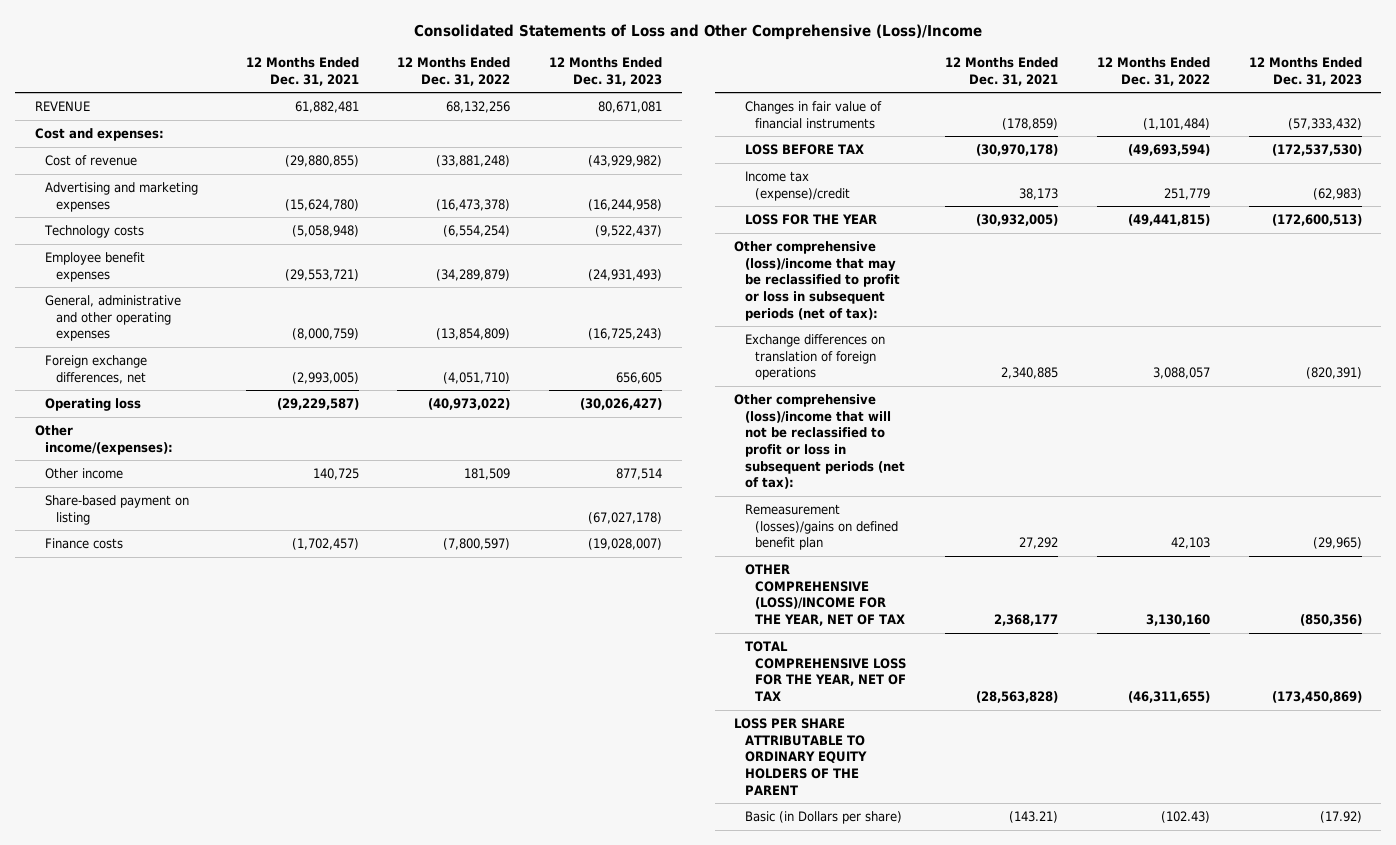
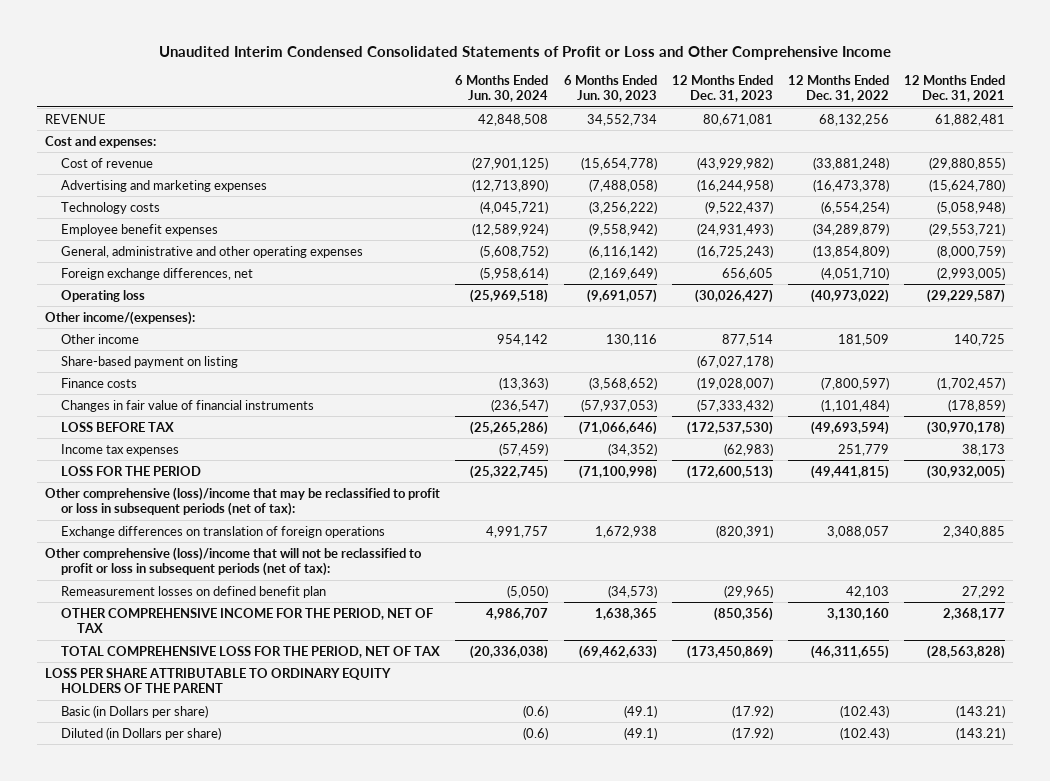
- Consolidated Statements of Loss and Other Comprehensive (Loss)/Income
+ Unaudited Interim Condensed Consolidated Statements of Profit or Loss and Other Comprehensive Income
- | 12 Months Ended Dec. 31, 2021 | 12 Months Ended Dec. 31, 2022 | 12 Months Ended Dec. 31, 2023
+ | 6 Months Ended Jun. 30, 2024 | 6 Months Ended Jun. 30, 2023 | 12 Months Ended Dec. 31, 2023 | 12 Months Ended Dec. 31, 2022 | 12 Months Ended Dec. 31, 2021
- Income tax (expense)/credit | 38,173 | 251,779 | (62,983)
- LOSS FOR THE YEAR | (30,932,005) | (49,441,815) | (172,600,513)
+ Income tax expenses | (57,459) | (34,352) | (62,983) | 251,779 | 38,173
+ LOSS FOR THE PERIOD | (25,322,745) | (71,100,998) | (172,600,513) | (49,441,815) | (30,932,005)
- Remeasurement (losses)/gains on defined benefit plan | 27,292 | 42,103 | (29,965)
- OTHER COMPREHENSIVE (LOSS)/INCOME FOR THE YEAR, NET OF TAX | 2,368,177 | 3,130,160 | (850,356)
- TOTAL COMPREHENSIVE LOSS FOR THE YEAR, NET OF TAX | (28,563,828) | (46,311,655) | (173,450,869)
+ Remeasurement losses on defined benefit plan | (5,050) | (34,573) | (29,965) | 42,103 | 27,292
+ OTHER COMPREHENSIVE INCOME FOR THE PERIOD, NET OF TAX | 4,986,707 | 1,638,365 | (850,356) | 3,130,160 | 2,368,177
+ TOTAL COMPREHENSIVE LOSS FOR THE PERIOD, NET OF TAX | (20,336,038) | (69,462,633) | (173,450,869) | (46,311,655) | (28,563,828)
+ Diluted (in Dollars per share) | (0.6) | (49.1) | (17.92) | (102.43) | (143.21)

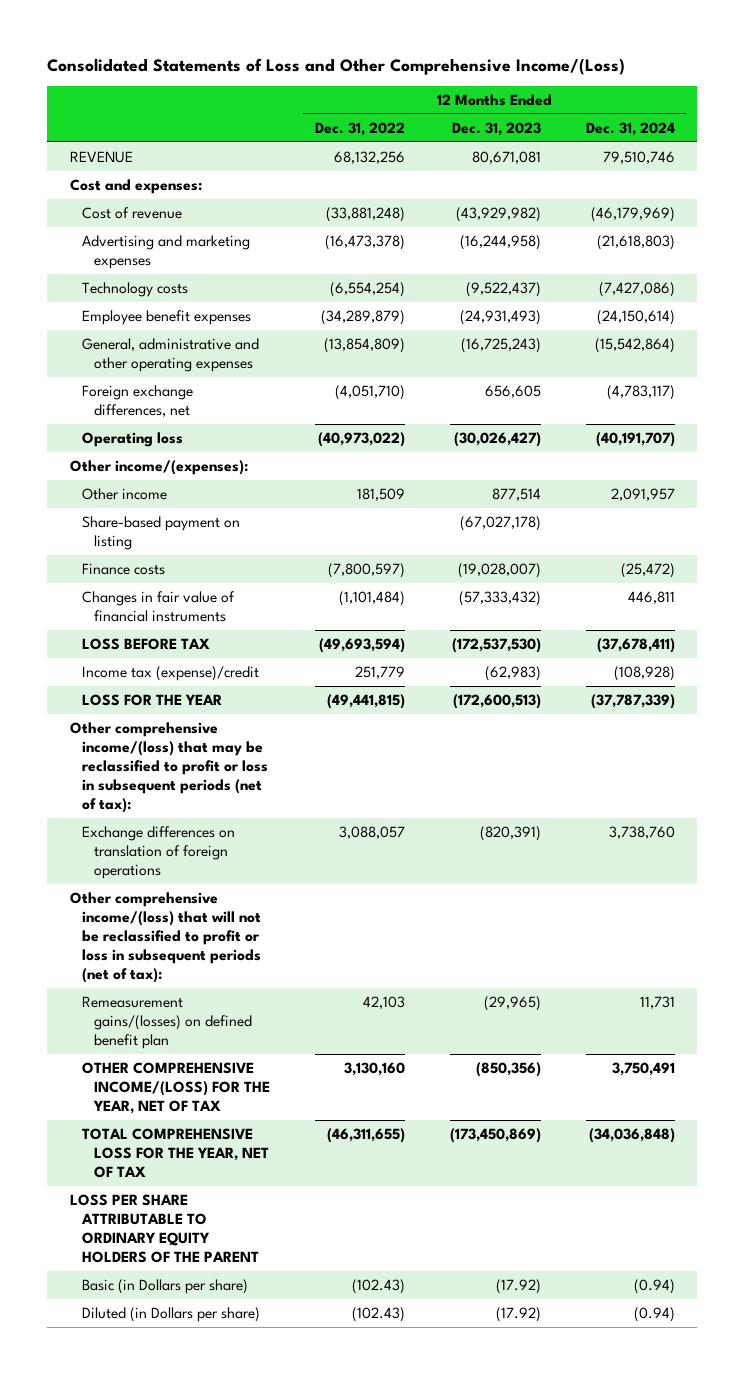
- Unaudited Interim Condensed Consolidated Statements of Profit or Loss and Other Comprehensive Income
+ Consolidated Statements of Loss and Other Comprehensive Income/(Loss)
- | 6 Months Ended Jun. 30, 2024 | 6 Months Ended Jun. 30, 2023 | 12 Months Ended Dec. 31, 2023 | 12 Months Ended Dec. 31, 2022 | 12 Months Ended Dec. 31, 2021
+ | 12 Months Ended Dec. 31, 2022 | 12 Months Ended Dec. 31, 2023 | 12 Months Ended Dec. 31, 2024
- Income tax expenses | (57,459) | (34,352) | (62,983) | 251,779 | 38,173
- LOSS FOR THE PERIOD | (25,322,745) | (71,100,998) | (172,600,513) | (49,441,815) | (30,932,005)
- Other comprehensive (loss)/income that may be reclassified to profit or loss in subsequent periods (net of tax):
+ Income tax (expense)/credit | 251,779 | (62,983) | (108,928)
+ LOSS FOR THE YEAR | (49,441,815) | (172,600,513) | (37,787,339)
+ Other comprehensive income/(loss) that may be reclassified to profit or loss in subsequent periods (net of tax):
- Other comprehensive (loss)/income that will not be reclassified to profit or loss in subsequent periods (net of tax):
- Remeasurement losses on defined benefit plan | (5,050) | (34,573) | (29,965) | 42,103 | 27,292
- OTHER COMPREHENSIVE INCOME FOR THE PERIOD, NET OF TAX | 4,986,707 | 1,638,365 | (850,356) | 3,130,160 | 2,368,177
- TOTAL COMPREHENSIVE LOSS FOR THE PERIOD, NET OF TAX | (20,336,038) | (69,462,633) | (173,450,869) | (46,311,655) | (28,563,828)
+ Other comprehensive income/(loss) that will not be reclassified to profit or loss in subsequent periods (net of tax):
+ Remeasurement gains/(losses) on defined benefit plan | 42,103 | (29,965) | 11,731
+ OTHER COMPREHENSIVE INCOME/(LOSS) FOR THE YEAR, NET OF TAX | 3,130,160 | (850,356) | 3,750,491
+ TOTAL COMPREHENSIVE LOSS FOR THE YEAR, NET OF TAX | (46,311,655) | (173,450,869) | (34,036,848)

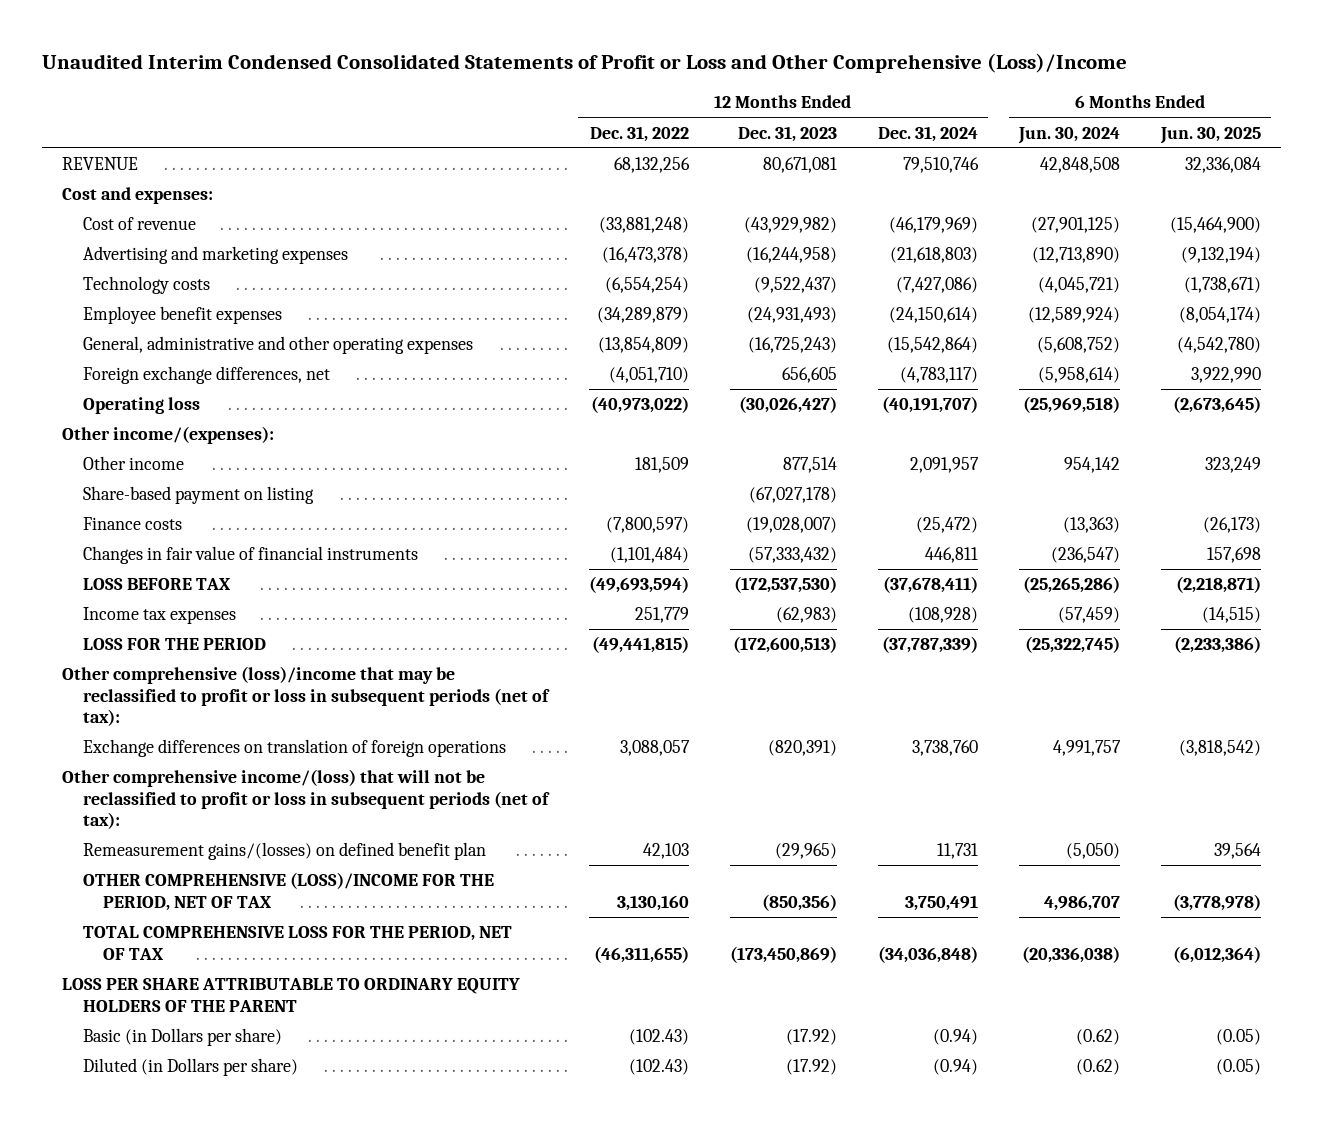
- Consolidated Statements of Loss and Other Comprehensive Income/(Loss)
+ Unaudited Interim Condensed Consolidated Statements of Profit or Loss and Other Comprehensive (Loss)/Income
- | 12 Months Ended Dec. 31, 2022 | 12 Months Ended Dec. 31, 2023 | 12 Months Ended Dec. 31, 2024
+ | 12 Months Ended Dec. 31, 2022 | 12 Months Ended Dec. 31, 2023 | 12 Months Ended Dec. 31, 2024 | 6 Months Ended Jun. 30, 2024 | 6 Months Ended Jun. 30, 2025
- Income tax (expense)/credit | 251,779 | (62,983) | (108,928)
- LOSS FOR THE YEAR | (49,441,815) | (172,600,513) | (37,787,339)
- Other comprehensive income/(loss) that may be reclassified to profit or loss in subsequent periods (net of tax):
+ Income tax expenses | 251,779 | (62,983) | (108,928) | (57,459) | (14,515)
+ LOSS FOR THE PERIOD | (49,441,815) | (172,600,513) | (37,787,339) | (25,322,745) | (2,233,386)
+ Other comprehensive (loss)/income that may be reclassified to profit or loss in subsequent periods (net of tax):
- OTHER COMPREHENSIVE INCOME/(LOSS) FOR THE YEAR, NET OF TAX | 3,130,160 | (850,356) | 3,750,491
- TOTAL COMPREHENSIVE LOSS FOR THE YEAR, NET OF TAX | (46,311,655) | (173,450,869) | (34,036,848)
+ OTHER COMPREHENSIVE (LOSS)/INCOME FOR THE PERIOD, NET OF TAX | 3,130,160 | (850,356) | 3,750,491 | 4,986,707 | (3,778,978)
+ TOTAL COMPREHENSIVE LOSS FOR THE PERIOD, NET OF TAX | (46,311,655) | (173,450,869) | (34,036,848) | (20,336,038) | (6,012,364)

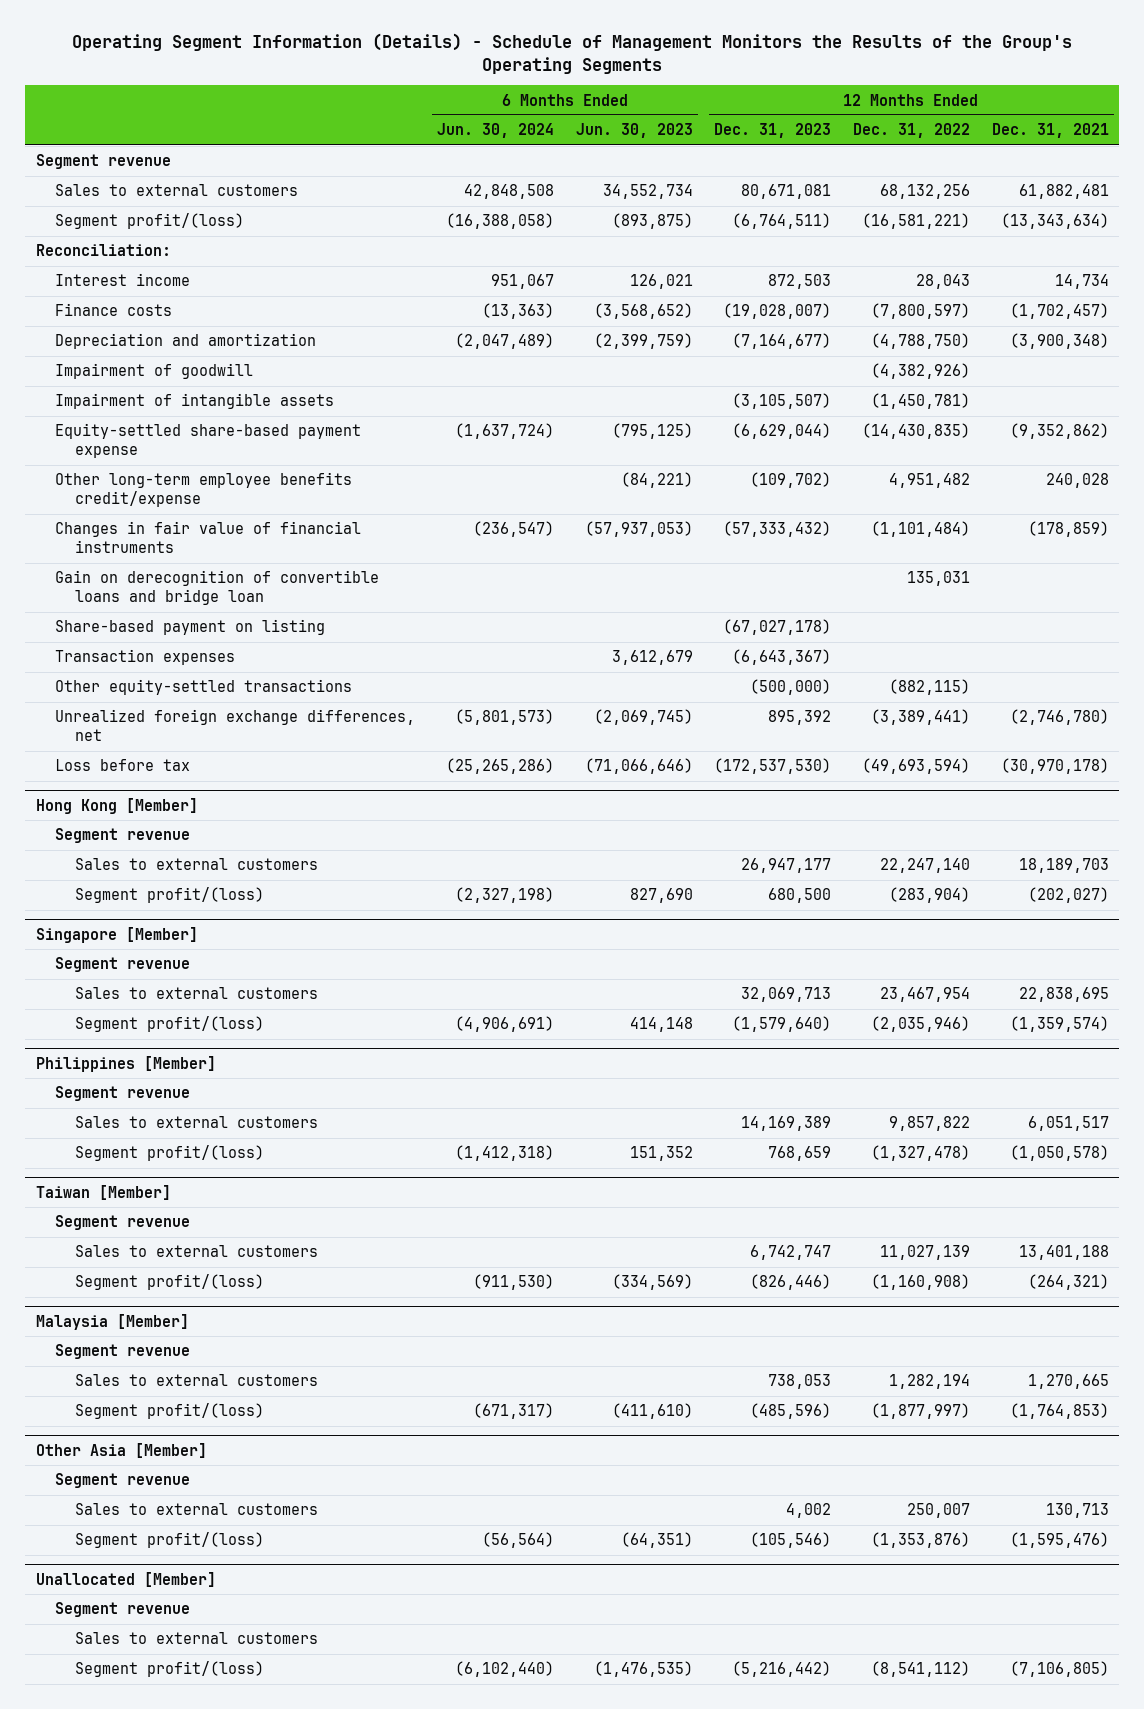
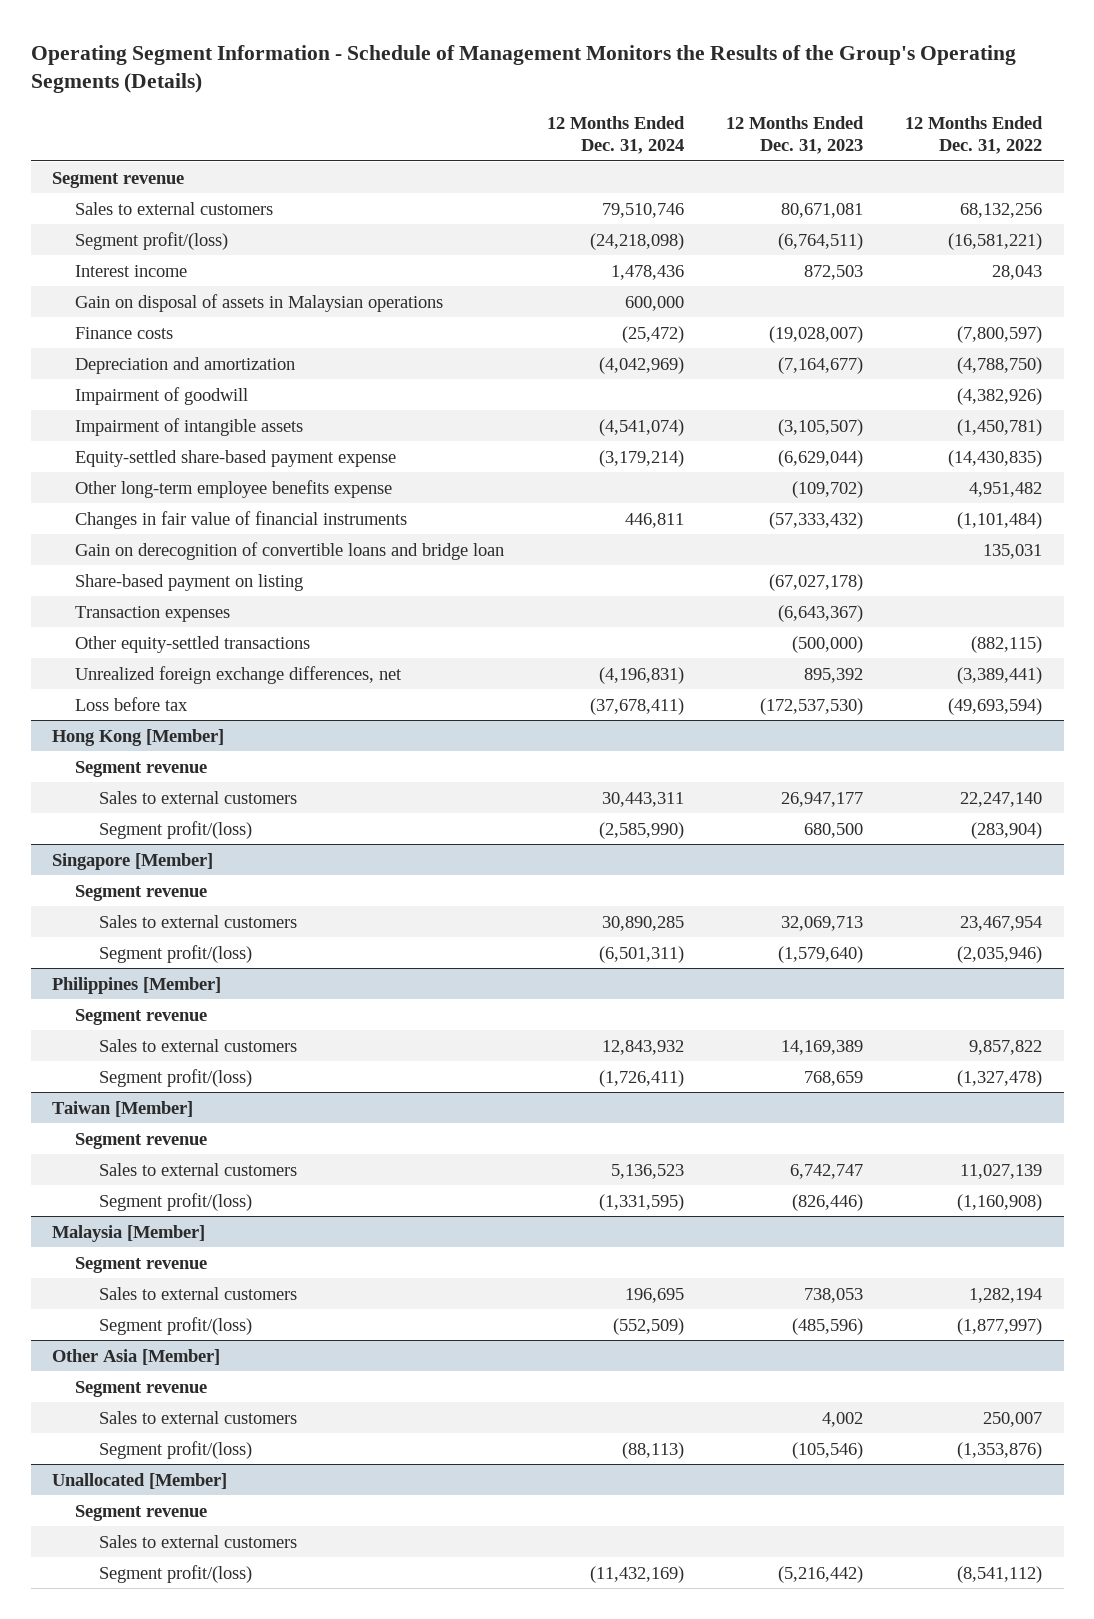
- Operating Segment Information (Details) - Schedule of Management Monitors the Results of the Group's Operating Segments
+ Operating Segment Information - Schedule of Management Monitors the Results of the Group's Operating Segments (Details)
- | 6 Months Ended Jun. 30, 2024 | 6 Months Ended Jun. 30, 2023 | 12 Months Ended Dec. 31, 2023 | 12 Months Ended Dec. 31, 2022 | 12 Months Ended Dec. 31, 2021
+ | 12 Months Ended Dec. 31, 2024 | 12 Months Ended Dec. 31, 2023 | 12 Months Ended Dec. 31, 2022
- Reconciliation:
+ Gain on disposal of assets in Malaysian operations | 600,000 | |
- Other long-term employee benefits credit/expense | | (84,221) | (109,702) | 4,951,482 | 240,028
+ Other long-term employee benefits expense | | (109,702) | 4,951,482

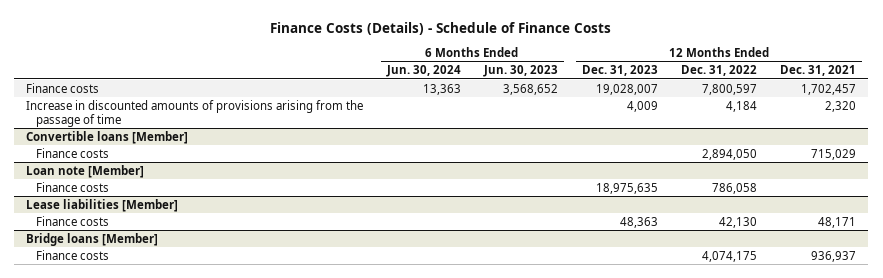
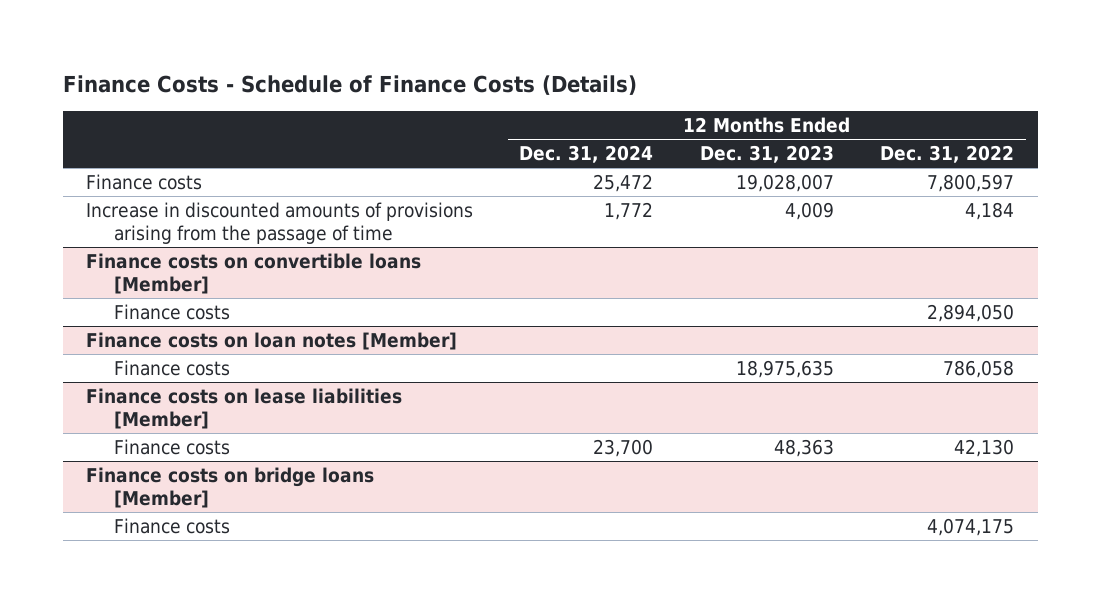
- Finance Costs (Details) - Schedule of Finance Costs
+ Finance Costs - Schedule of Finance Costs (Details)
- | 6 Months Ended Jun. 30, 2024 | 6 Months Ended Jun. 30, 2023 | 12 Months Ended Dec. 31, 2023 | 12 Months Ended Dec. 31, 2022 | 12 Months Ended Dec. 31, 2021
+ | 12 Months Ended Dec. 31, 2024 | 12 Months Ended Dec. 31, 2023 | 12 Months Ended Dec. 31, 2022
- Convertible loans [Member]
+ Finance costs on convertible loans [Member]
- Loan note [Member]
+ Finance costs on loan notes [Member]
- Lease liabilities [Member]
+ Finance costs on lease liabilities [Member]
- Bridge loans [Member]
+ Finance costs on bridge loans [Member]

